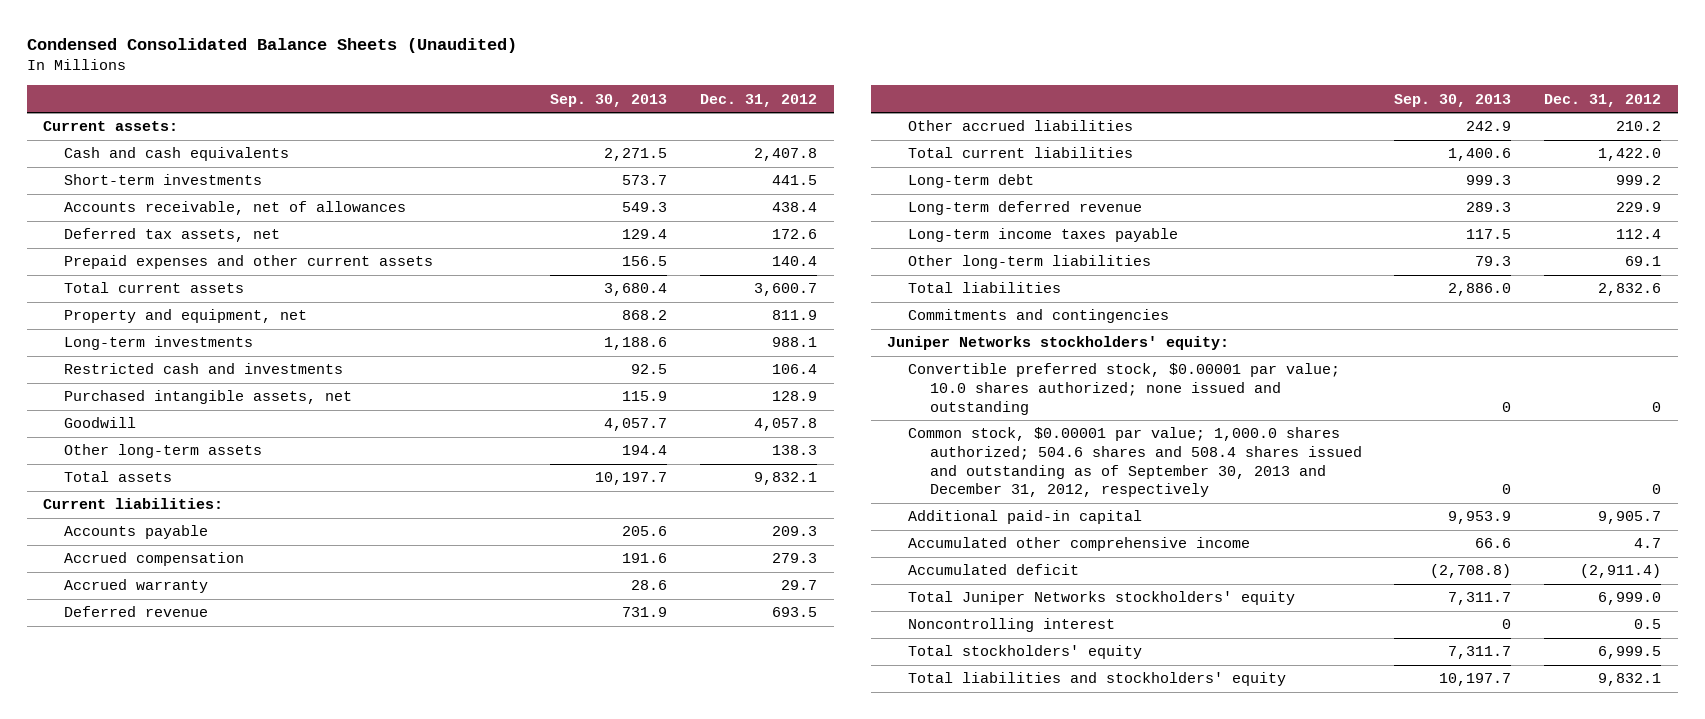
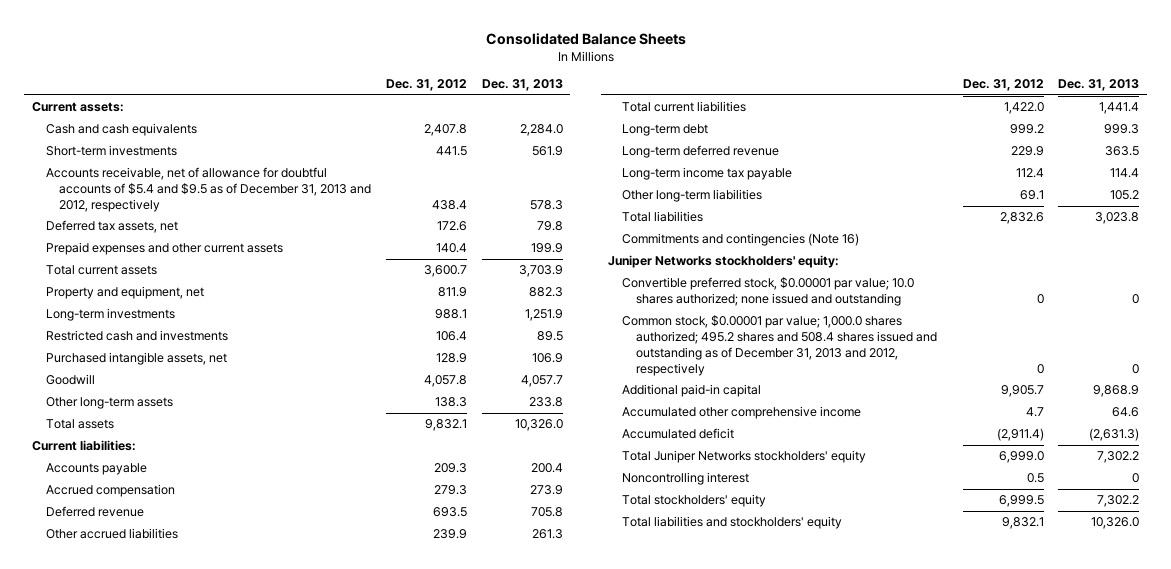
- Condensed Consolidated Balance Sheets (Unaudited)
+ Consolidated Balance Sheets
- | Sep. 30, 2013 | Dec. 31, 2012
+ | Dec. 31, 2012 | Dec. 31, 2013
- Accounts receivable, net of allowances | 549.3 | 438.4
+ Accounts receivable, net of allowance for doubtful accounts of $5.4 and $9.5 as of December 31, 2013 and 2012, respectively | 438.4 | 578.3
- Accrued warranty | 28.6 | 29.7
- Other accrued liabilities | 242.9 | 210.2
+ Other accrued liabilities | 239.9 | 261.3
- Long-term income taxes payable | 117.5 | 112.4
+ Long-term income tax payable | 112.4 | 114.4
- Commitments and contingencies
+ Commitments and contingencies (Note 16)
- Common stock, $0.00001 par value; 1,000.0 shares authorized; 504.6 shares and 508.4 shares issued and outstanding as of September 30, 2013 and December 31, 2012, respectively | 0 | 0
+ Common stock, $0.00001 par value; 1,000.0 shares authorized; 495.2 shares and 508.4 shares issued and outstanding as of December 31, 2013 and 2012, respectively | 0 | 0

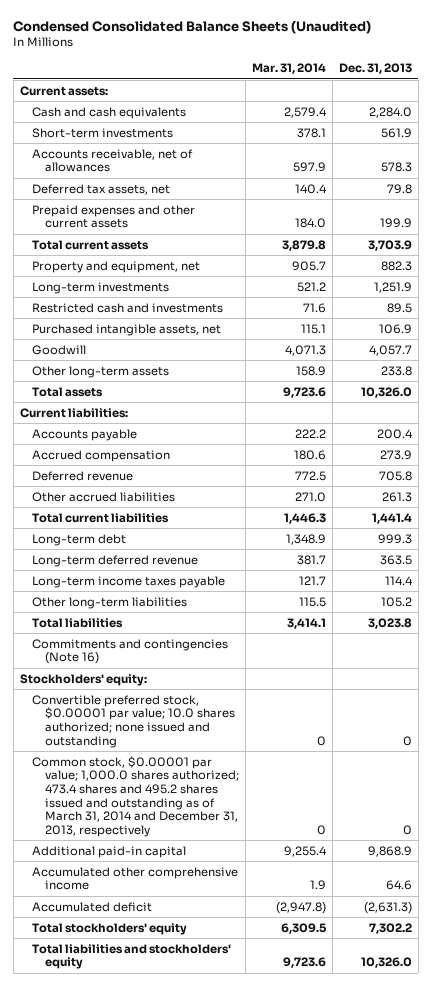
- Consolidated Balance Sheets
+ Condensed Consolidated Balance Sheets (Unaudited)
- | Dec. 31, 2012 | Dec. 31, 2013
+ | Mar. 31, 2014 | Dec. 31, 2013
- Accounts receivable, net of allowance for doubtful accounts of $5.4 and $9.5 as of December 31, 2013 and 2012, respectively | 438.4 | 578.3
+ Accounts receivable, net of allowances | 597.9 | 578.3
- Long-term income tax payable | 112.4 | 114.4
+ Long-term income taxes payable | 121.7 | 114.4
- Juniper Networks stockholders' equity:
+ Stockholders' equity:
- Common stock, $0.00001 par value; 1,000.0 shares authorized; 495.2 shares and 508.4 shares issued and outstanding as of December 31, 2013 and 2012, respectively | 0 | 0
+ Common stock, $0.00001 par value; 1,000.0 shares authorized; 473.4 shares and 495.2 shares issued and outstanding as of March 31, 2014 and December 31, 2013, respectively | 0 | 0
- Total Juniper Networks stockholders' equity | 6,999.0 | 7,302.2
- Noncontrolling interest | 0.5 | 0

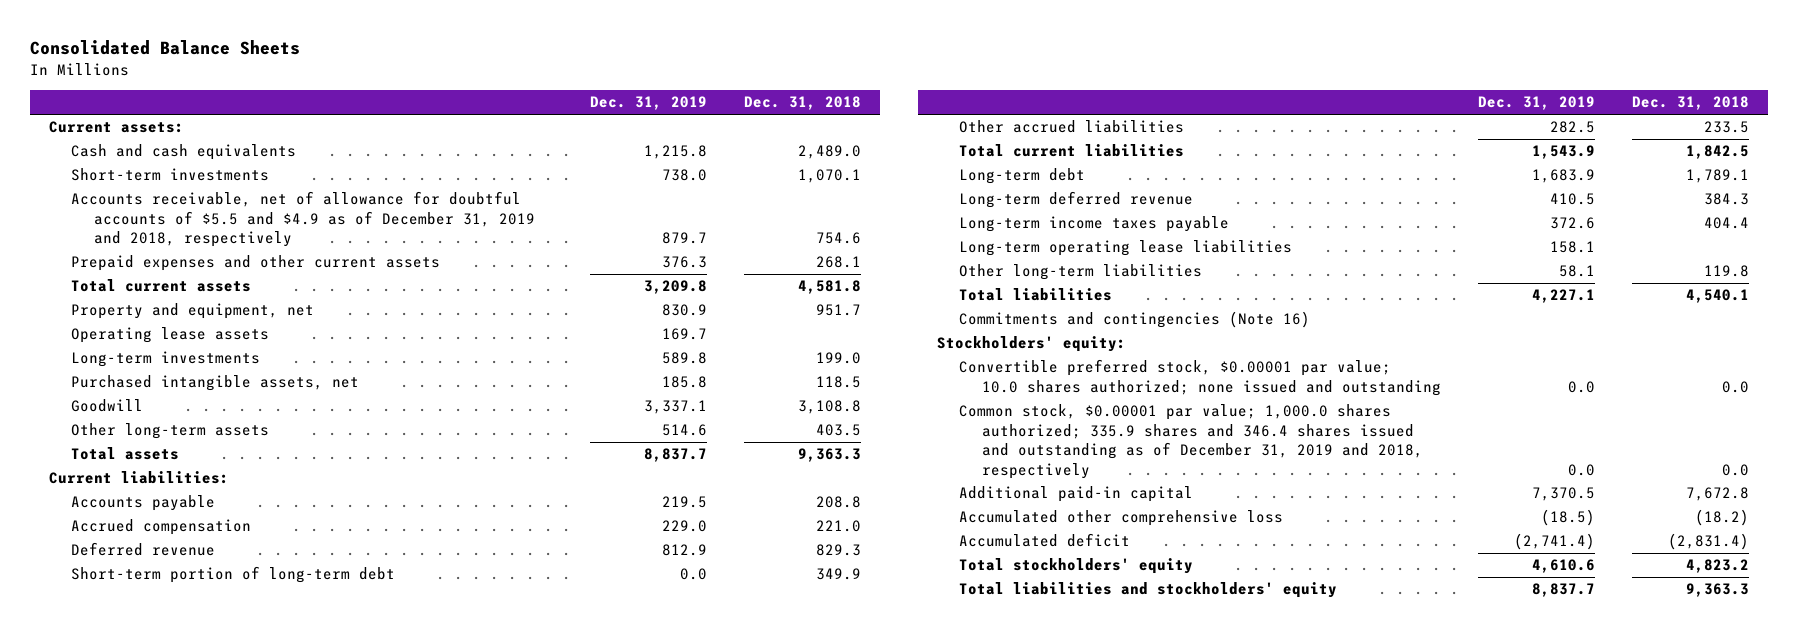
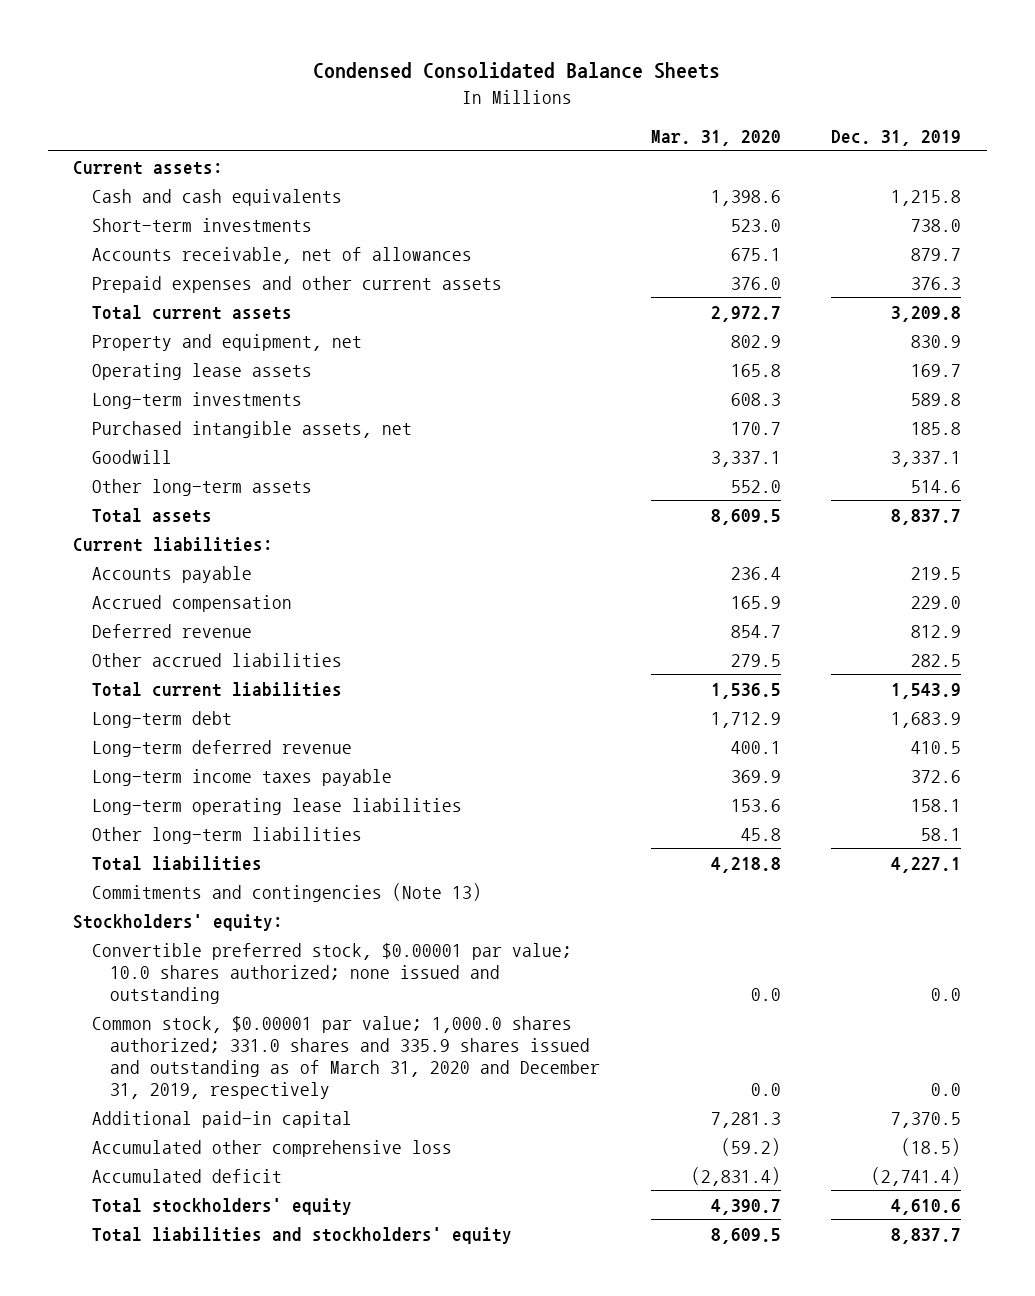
- Consolidated Balance Sheets
+ Condensed Consolidated Balance Sheets
- | Dec. 31, 2019 | Dec. 31, 2018
+ | Mar. 31, 2020 | Dec. 31, 2019
- Accounts receivable, net of allowance for doubtful accounts of $5.5 and $4.9 as of December 31, 2019 and 2018, respectively | 879.7 | 754.6
+ Accounts receivable, net of allowances | 675.1 | 879.7
- Short-term portion of long-term debt | 0.0 | 349.9
- Commitments and contingencies (Note 16)
+ Commitments and contingencies (Note 13)
- Common stock, $0.00001 par value; 1,000.0 shares authorized; 335.9 shares and 346.4 shares issued and outstanding as of December 31, 2019 and 2018, respectively | 0.0 | 0.0
+ Common stock, $0.00001 par value; 1,000.0 shares authorized; 331.0 shares and 335.9 shares issued and outstanding as of March 31, 2020 and December 31, 2019, respectively | 0.0 | 0.0

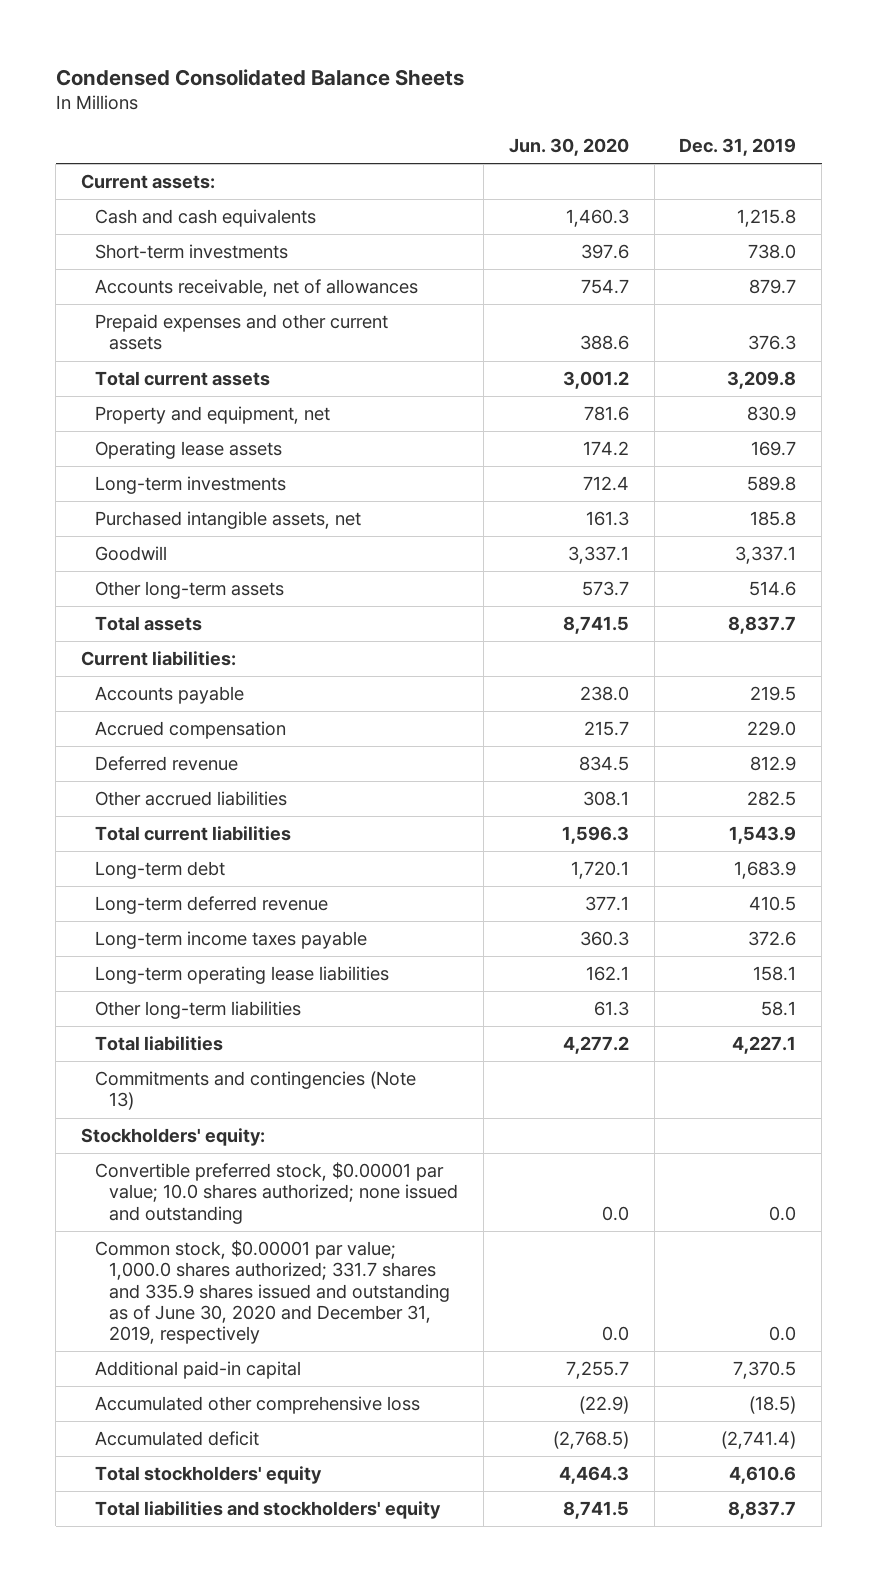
- | Mar. 31, 2020 | Dec. 31, 2019
+ | Jun. 30, 2020 | Dec. 31, 2019
- Common stock, $0.00001 par value; 1,000.0 shares authorized; 331.0 shares and 335.9 shares issued and outstanding as of March 31, 2020 and December 31, 2019, respectively | 0.0 | 0.0
+ Common stock, $0.00001 par value; 1,000.0 shares authorized; 331.7 shares and 335.9 shares issued and outstanding as of June 30, 2020 and December 31, 2019, respectively | 0.0 | 0.0

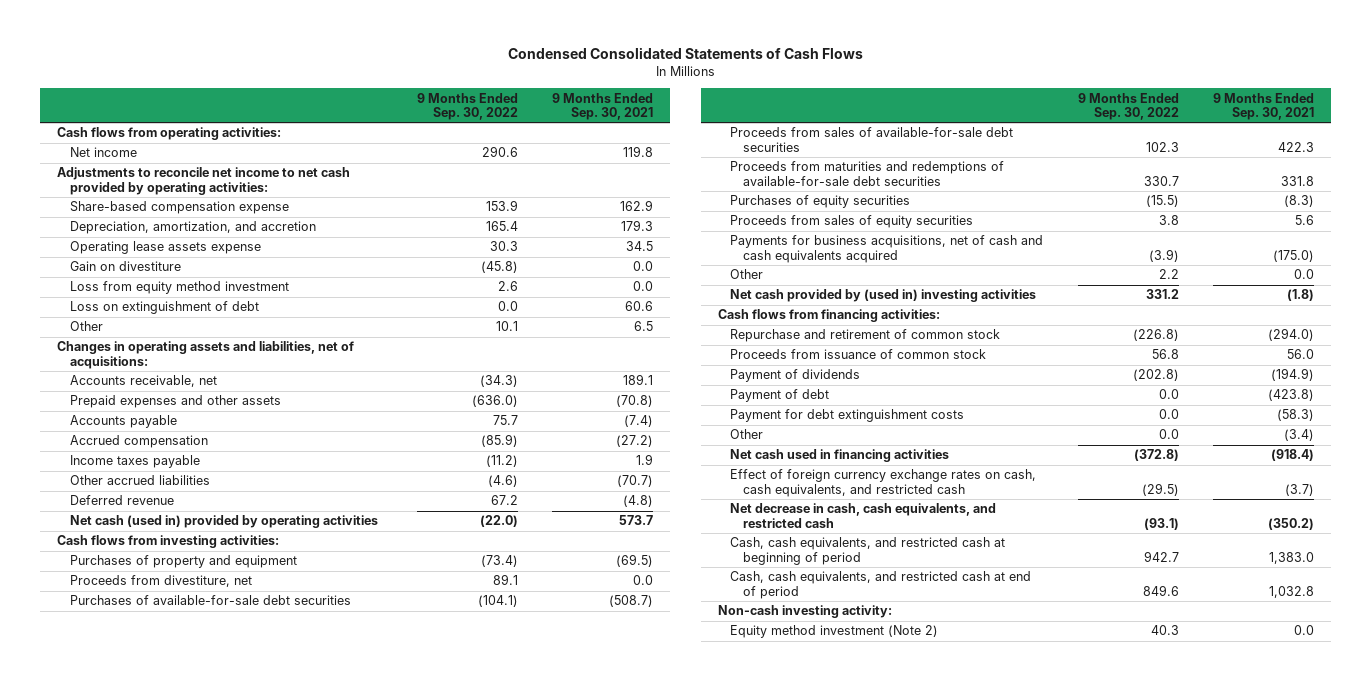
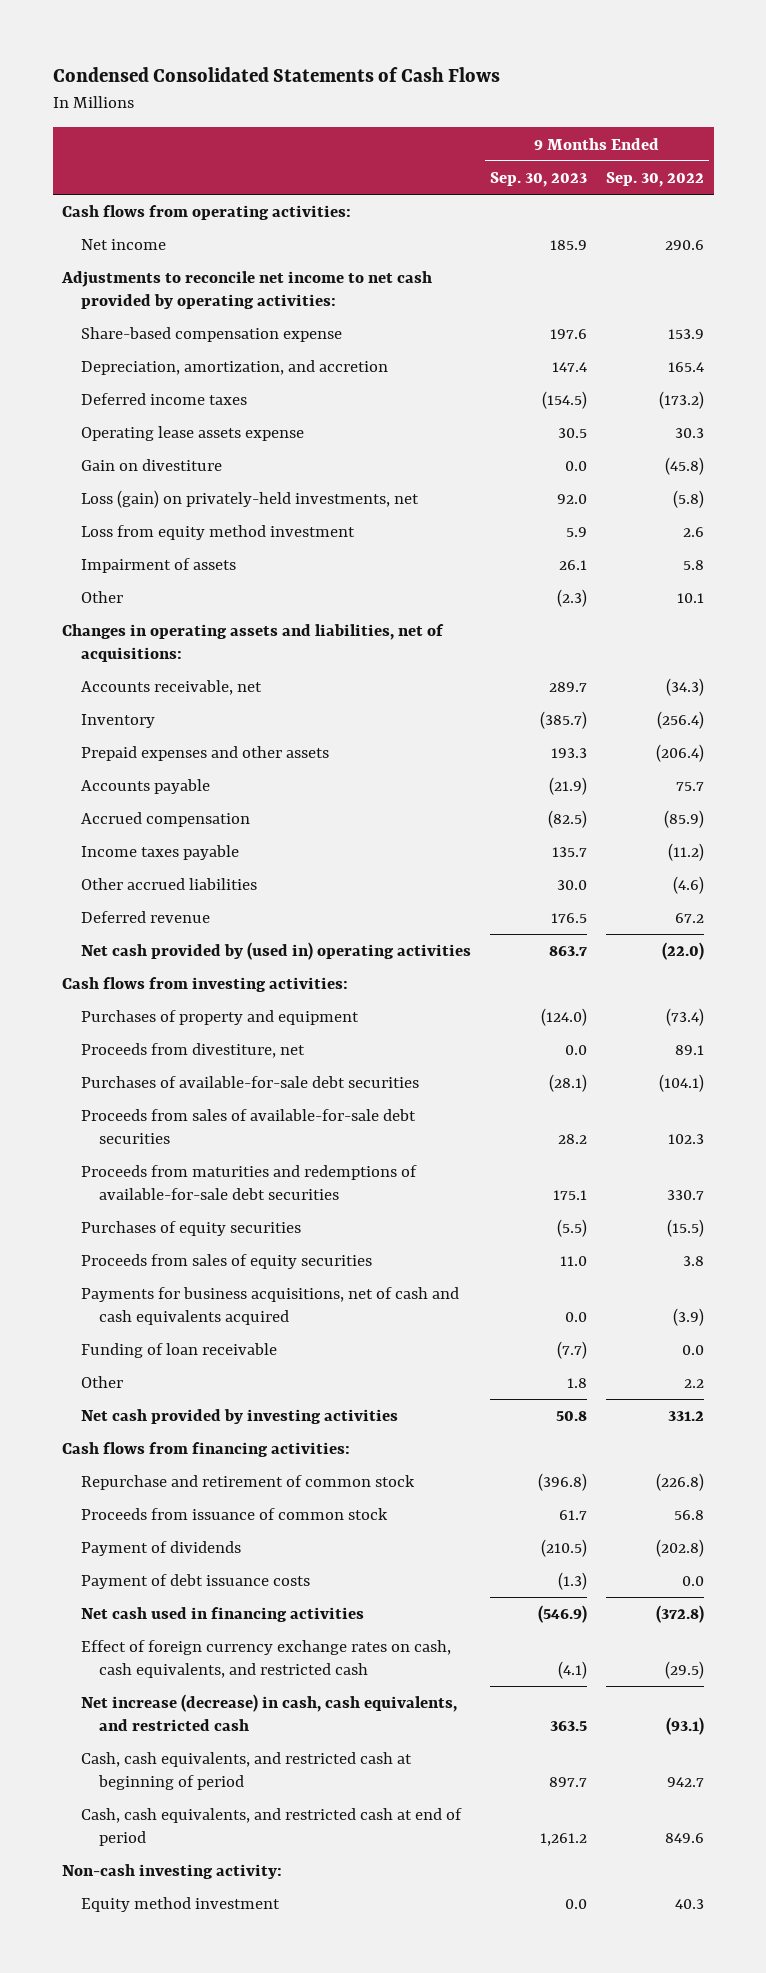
- | 9 Months Ended Sep. 30, 2022 | 9 Months Ended Sep. 30, 2021
+ | 9 Months Ended Sep. 30, 2023 | 9 Months Ended Sep. 30, 2022
+ Deferred income taxes | (154.5) | (173.2)
+ Loss (gain) on privately-held investments, net | 92.0 | (5.8)
- Loss on extinguishment of debt | 0.0 | 60.6
+ Impairment of assets | 26.1 | 5.8
- Prepaid expenses and other assets | (636.0) | (70.8)
+ Inventory | (385.7) | (256.4)
+ Prepaid expenses and other assets | 193.3 | (206.4)
- Net cash (used in) provided by operating activities | (22.0) | 573.7
+ Net cash provided by (used in) operating activities | 863.7 | (22.0)
+ Funding of loan receivable | (7.7) | 0.0
- Net cash provided by (used in) investing activities | 331.2 | (1.8)
+ Net cash provided by investing activities | 50.8 | 331.2
- Payment of debt | 0.0 | (423.8)
- Payment for debt extinguishment costs | 0.0 | (58.3)
- Other | 0.0 | (3.4)
+ Payment of debt issuance costs | (1.3) | 0.0
- Net decrease in cash, cash equivalents, and restricted cash | (93.1) | (350.2)
+ Net increase (decrease) in cash, cash equivalents, and restricted cash | 363.5 | (93.1)
- Equity method investment (Note 2) | 40.3 | 0.0
+ Equity method investment | 0.0 | 40.3

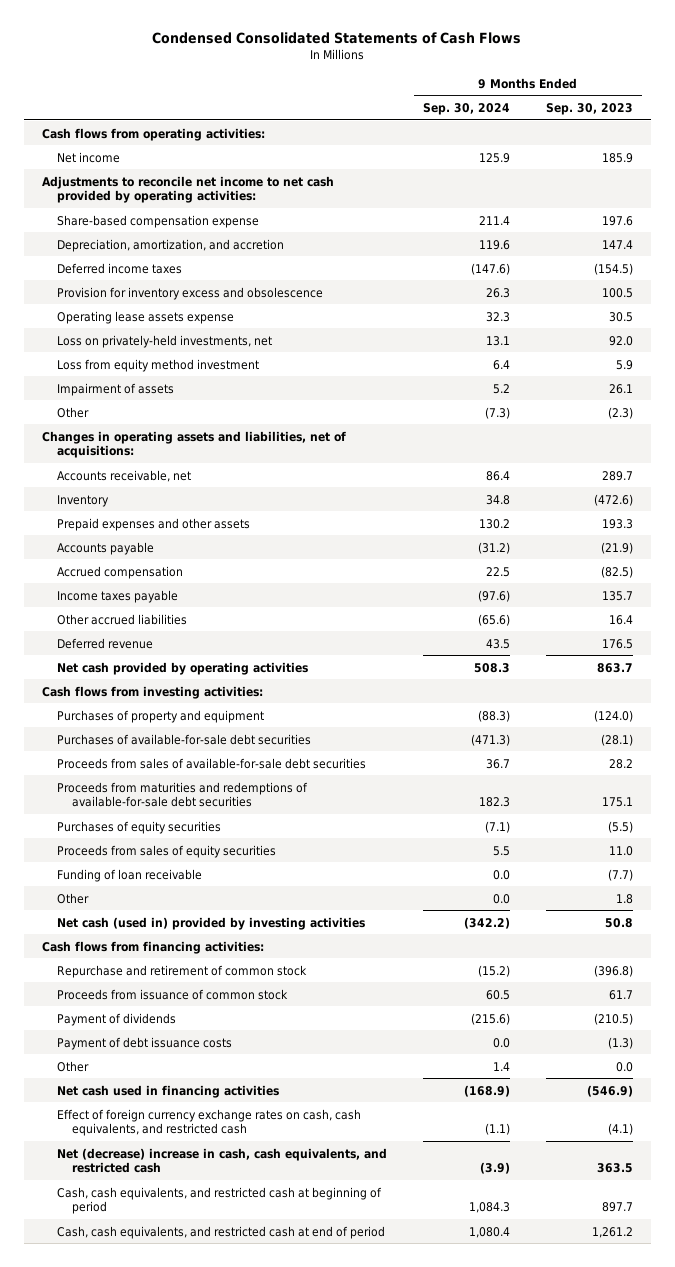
- | 9 Months Ended Sep. 30, 2023 | 9 Months Ended Sep. 30, 2022
+ | 9 Months Ended Sep. 30, 2024 | 9 Months Ended Sep. 30, 2023
+ Provision for inventory excess and obsolescence | 26.3 | 100.5
- Gain on divestiture | 0.0 | (45.8)
- Loss (gain) on privately-held investments, net | 92.0 | (5.8)
+ Loss on privately-held investments, net | 13.1 | 92.0
- Inventory | (385.7) | (256.4)
+ Inventory | 34.8 | (472.6)
- Other accrued liabilities | 30.0 | (4.6)
+ Other accrued liabilities | (65.6) | 16.4
- Net cash provided by (used in) operating activities | 863.7 | (22.0)
+ Net cash provided by operating activities | 508.3 | 863.7
- Proceeds from divestiture, net | 0.0 | 89.1
- Payments for business acquisitions, net of cash and cash equivalents acquired | 0.0 | (3.9)
- Net cash provided by investing activities | 50.8 | 331.2
+ Net cash (used in) provided by investing activities | (342.2) | 50.8
+ Other | 1.4 | 0.0
- Net increase (decrease) in cash, cash equivalents, and restricted cash | 363.5 | (93.1)
+ Net (decrease) increase in cash, cash equivalents, and restricted cash | (3.9) | 363.5
- Non-cash investing activity:
- Equity method investment | 0.0 | 40.3

